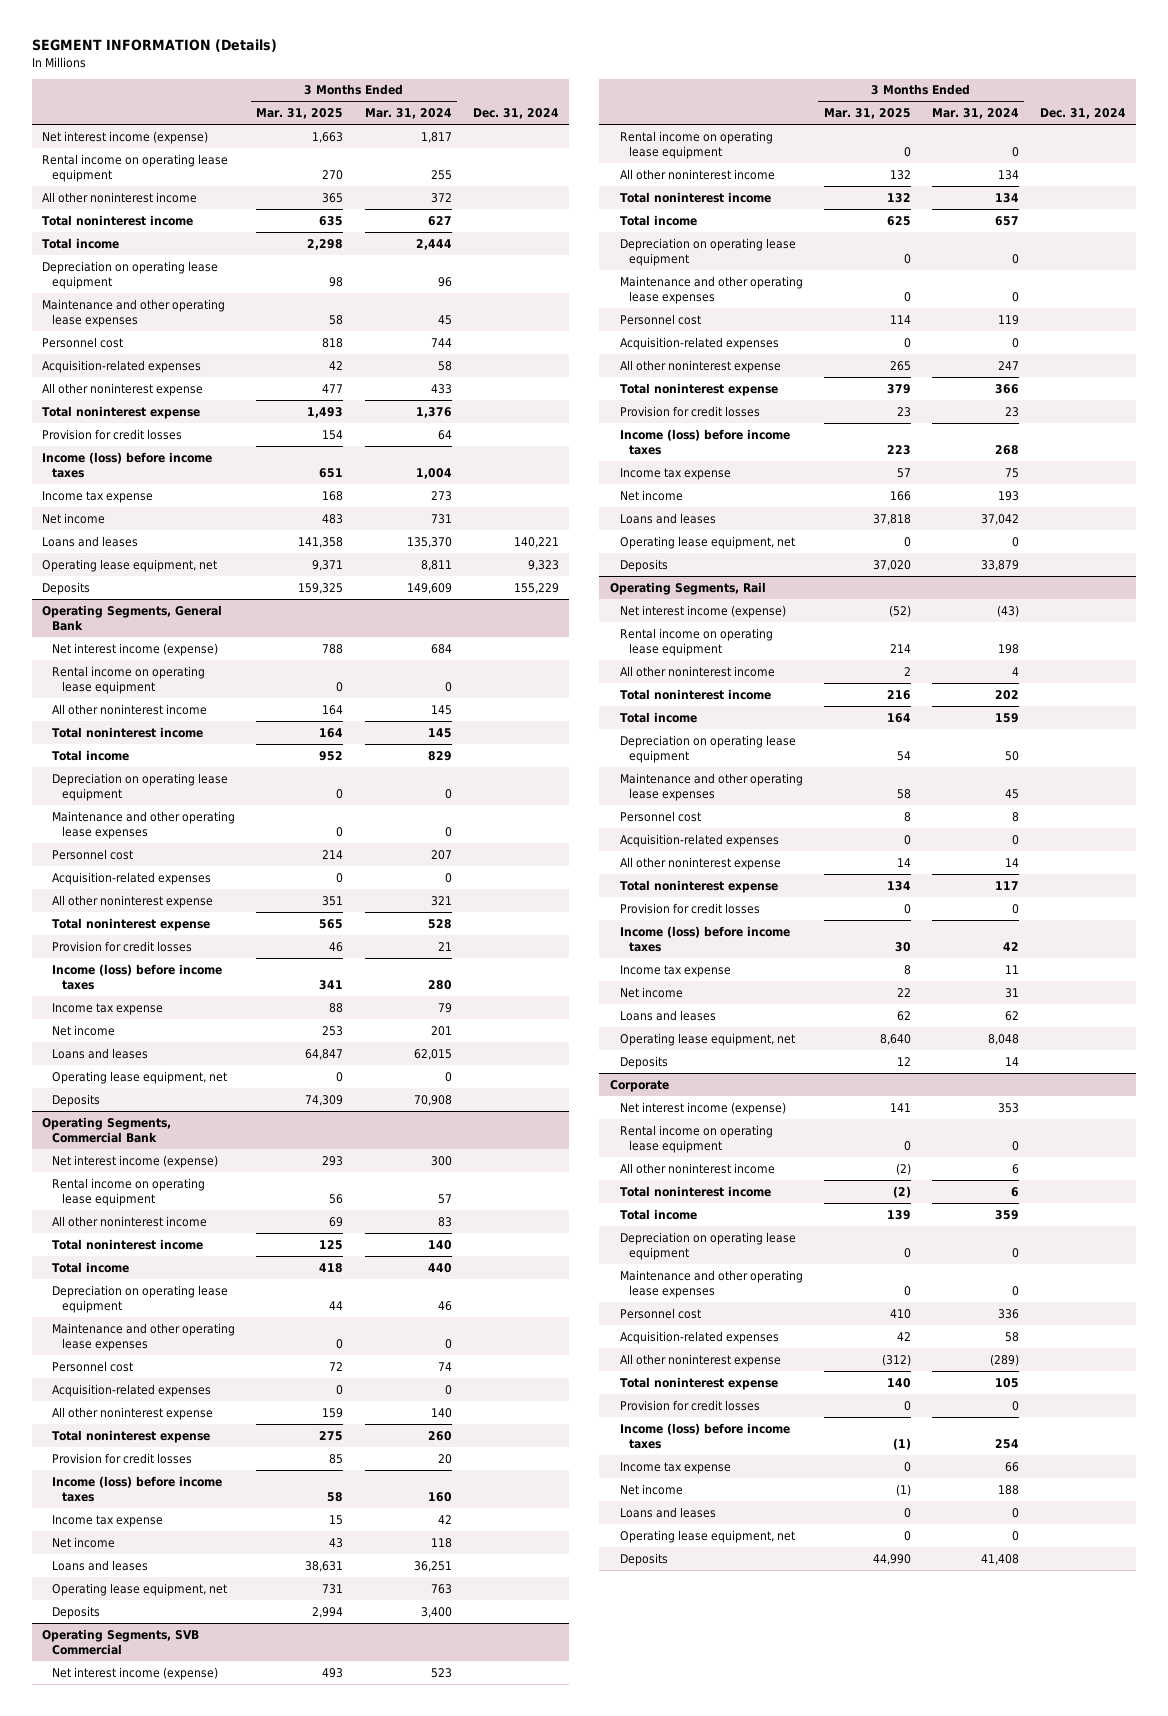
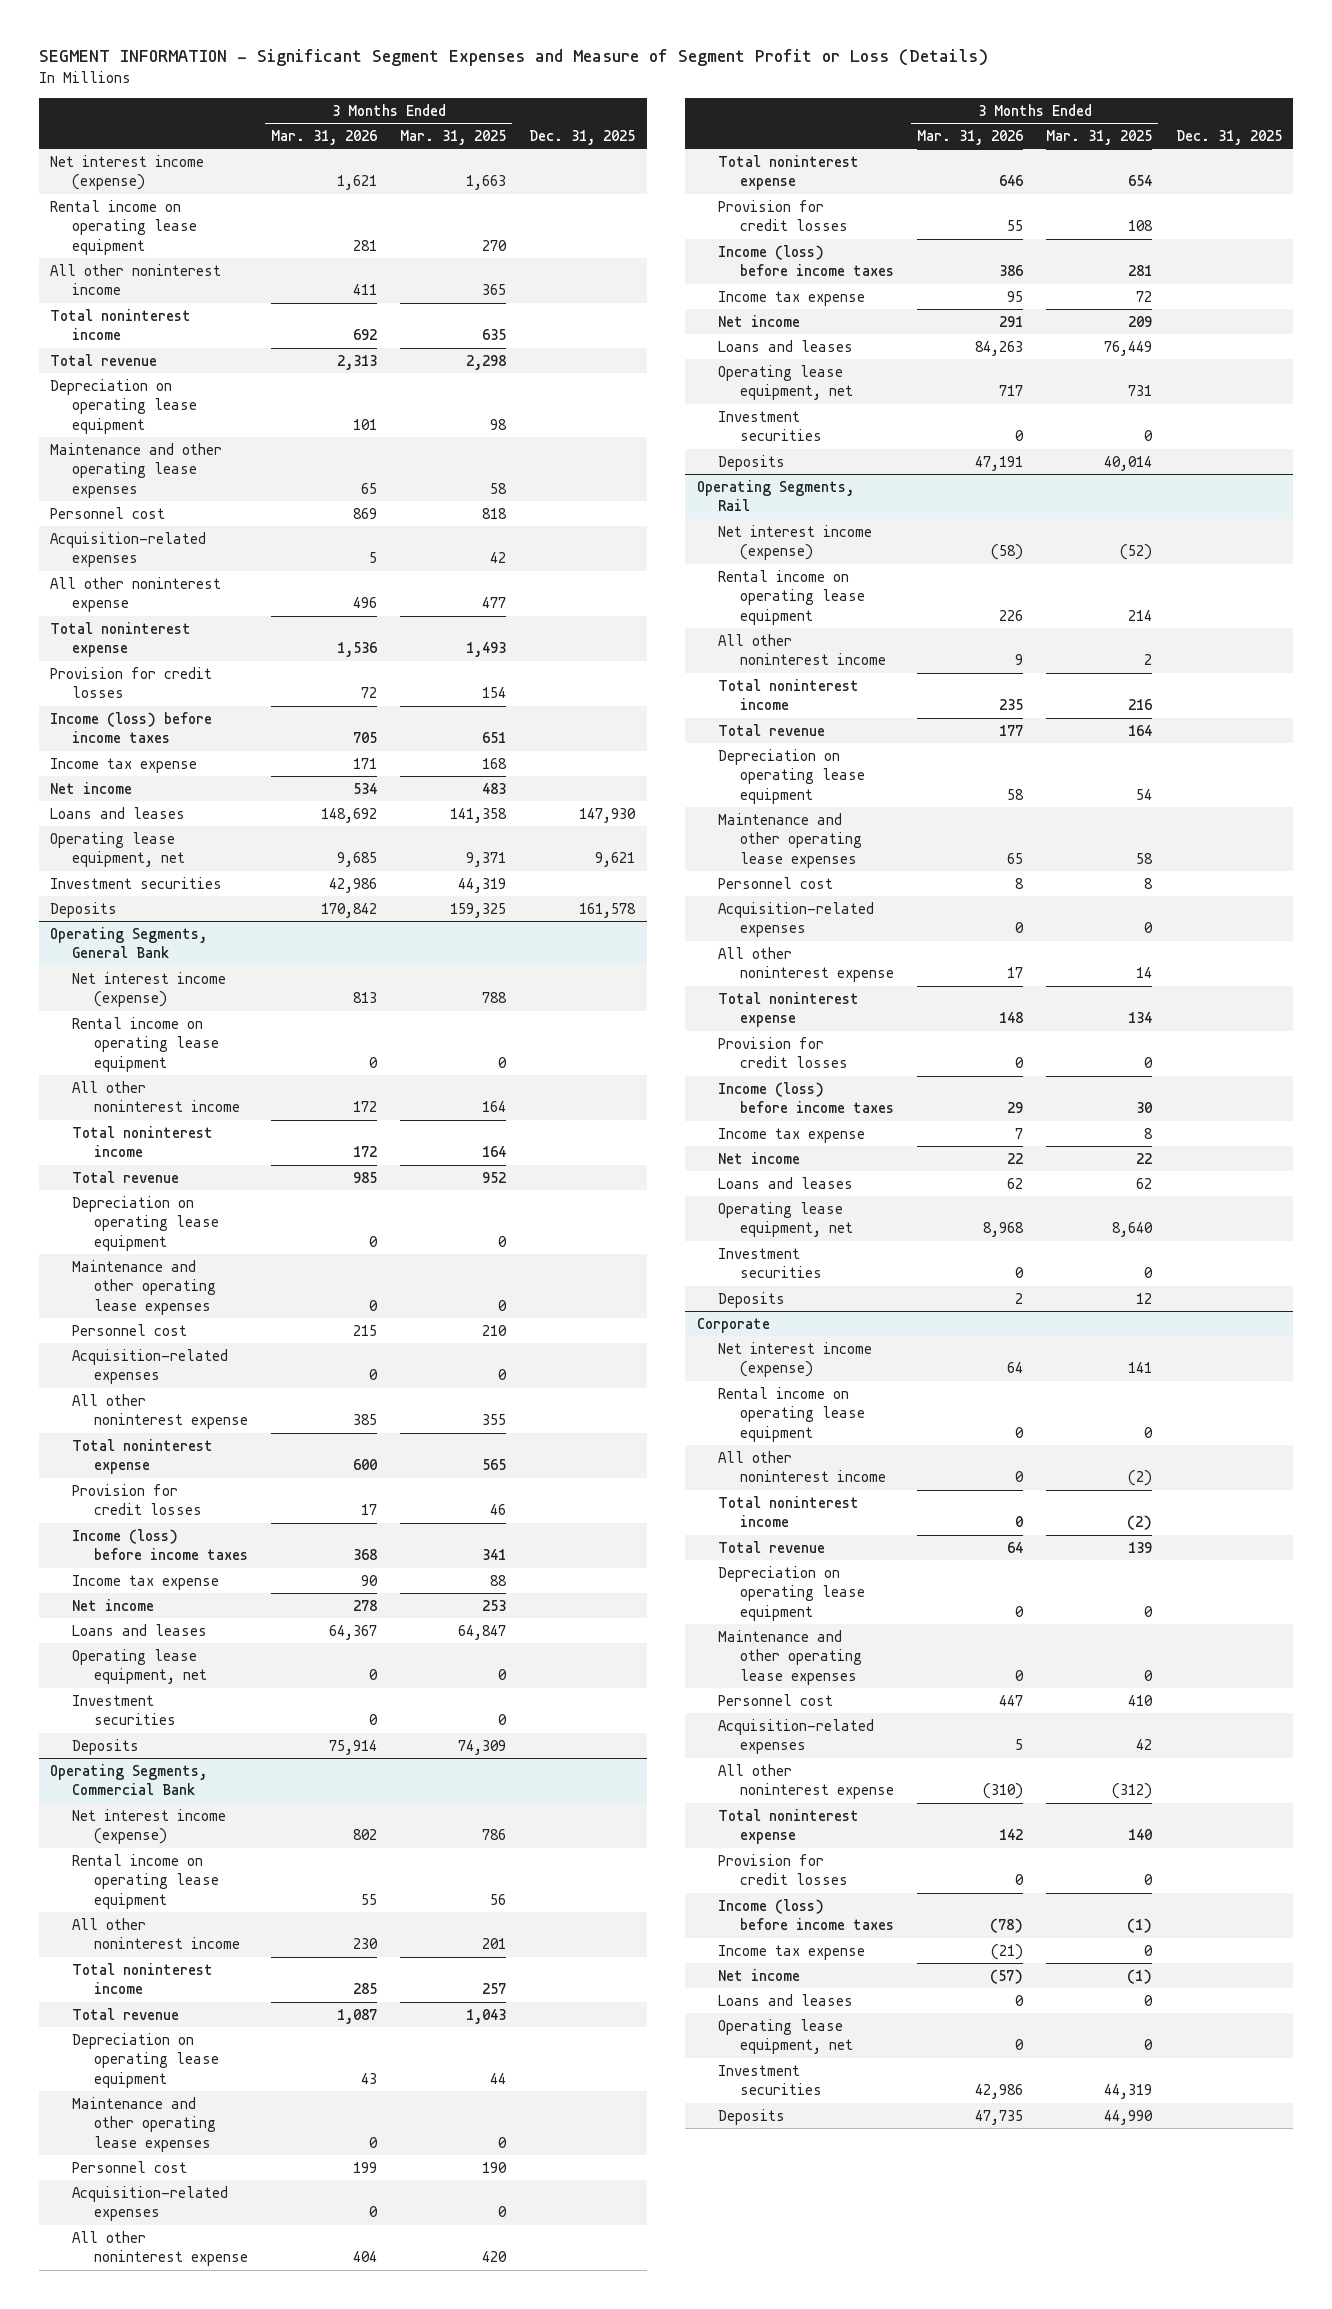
- SEGMENT INFORMATION (Details)
+ SEGMENT INFORMATION - Significant Segment Expenses and Measure of Segment Profit or Loss (Details)
- | 3 Months Ended Mar. 31, 2025 | 3 Months Ended Mar. 31, 2024 | Dec. 31, 2024
+ | 3 Months Ended Mar. 31, 2026 | 3 Months Ended Mar. 31, 2025 | Dec. 31, 2025
- Total income | 2,298 | 2,444 |
+ Total revenue | 2,313 | 2,298 |
+ Investment securities | 42,986 | 44,319 |
@ Operating Segments, General Bank
- Total income | 952 | 829 |
+ Total revenue | 985 | 952 |
- Personnel cost | 214 | 207 |
+ Personnel cost | 215 | 210 |
- All other noninterest expense | 351 | 321 |
+ All other noninterest expense | 385 | 355 |
+ Investment securities | 0 | 0 |
@ Operating Segments, Commercial Bank
- Net interest income (expense) | 293 | 300 |
+ Net interest income (expense) | 802 | 786 |
- All other noninterest income | 69 | 83 |
- Total noninterest income | 125 | 140 |
- Total income | 418 | 440 |
+ All other noninterest income | 230 | 201 |
+ Total noninterest income | 285 | 257 |
+ Total revenue | 1,087 | 1,043 |
- Personnel cost | 72 | 74 |
+ Personnel cost | 199 | 190 |
- All other noninterest expense | 159 | 140 |
- Total noninterest expense | 275 | 260 |
- Provision for credit losses | 85 | 20 |
- Income (loss) before income taxes | 58 | 160 |
- Income tax expense | 15 | 42 |
- Net income | 43 | 118 |
- Loans and leases | 38,631 | 36,251 |
+ All other noninterest expense | 404 | 420 |
+ Total noninterest expense | 646 | 654 |
+ Provision for credit losses | 55 | 108 |
+ Income (loss) before income taxes | 386 | 281 |
+ Income tax expense | 95 | 72 |
+ Net income | 291 | 209 |
+ Loans and leases | 84,263 | 76,449 |
- Deposits | 2,994 | 3,400 |
- Operating Segments, SVB Commercial
- Net interest income (expense) | 493 | 523 |
- Rental income on operating lease equipment | 0 | 0 |
- All other noninterest income | 132 | 134 |
- Total noninterest income | 132 | 134 |
- Total income | 625 | 657 |
- Depreciation on operating lease equipment | 0 | 0 |
- Maintenance and other operating lease expenses | 0 | 0 |
- Personnel cost | 114 | 119 |
- Acquisition-related expenses | 0 | 0 |
- All other noninterest expense | 265 | 247 |
- Total noninterest expense | 379 | 366 |
- Provision for credit losses | 23 | 23 |
- Income (loss) before income taxes | 223 | 268 |
- Income tax expense | 57 | 75 |
- Net income | 166 | 193 |
- Loans and leases | 37,818 | 37,042 |
- Operating lease equipment, net | 0 | 0 |
- Deposits | 37,020 | 33,879 |
@ Operating Segments, Commercial Bank
+ Investment securities | 0 | 0 |
+ Deposits | 47,191 | 40,014 |
@ Operating Segments, Rail
- Total income | 164 | 159 |
+ Total revenue | 177 | 164 |
+ Investment securities | 0 | 0 |
@ Corporate
- Total income | 139 | 359 |
+ Total revenue | 64 | 139 |
+ Investment securities | 42,986 | 44,319 |

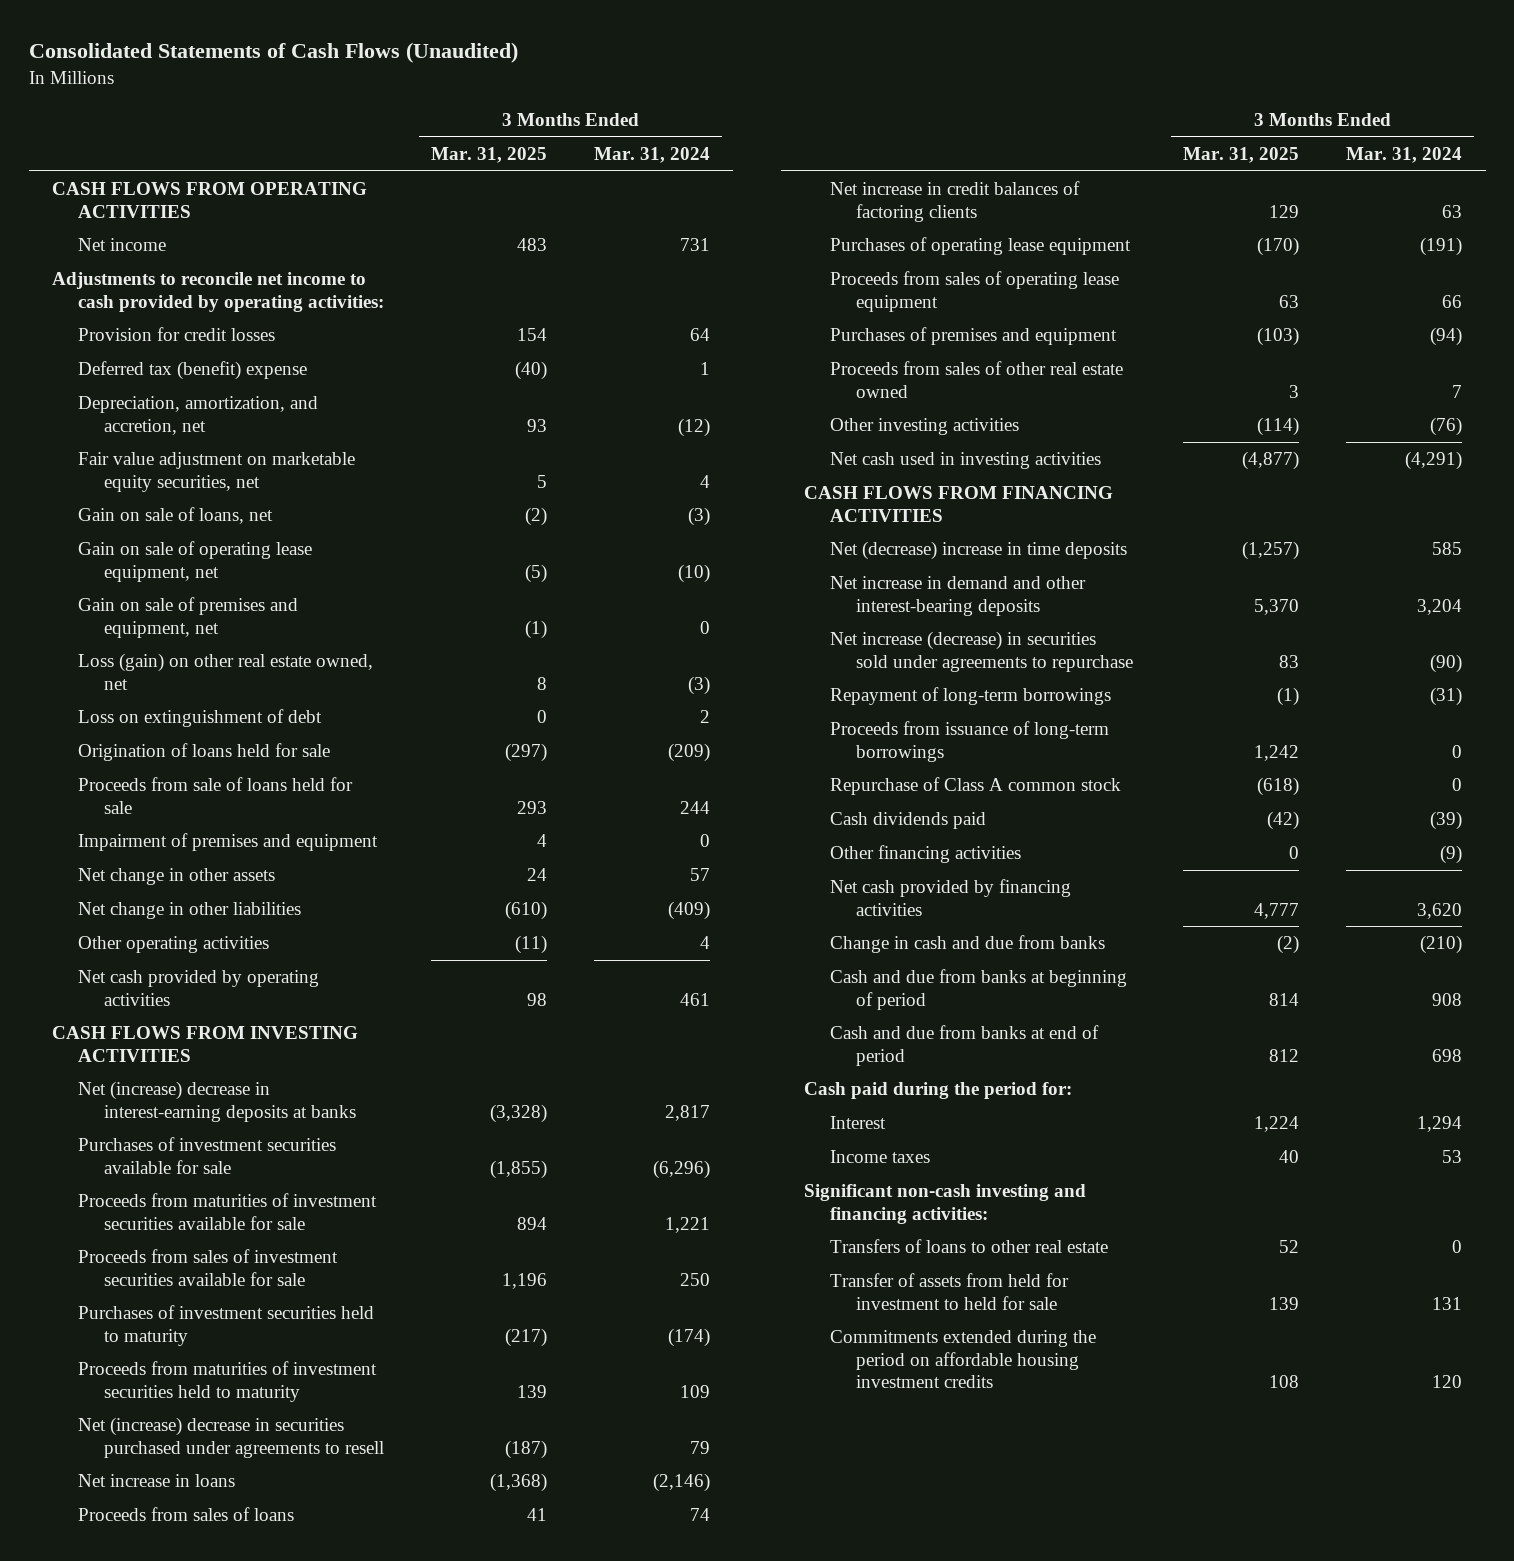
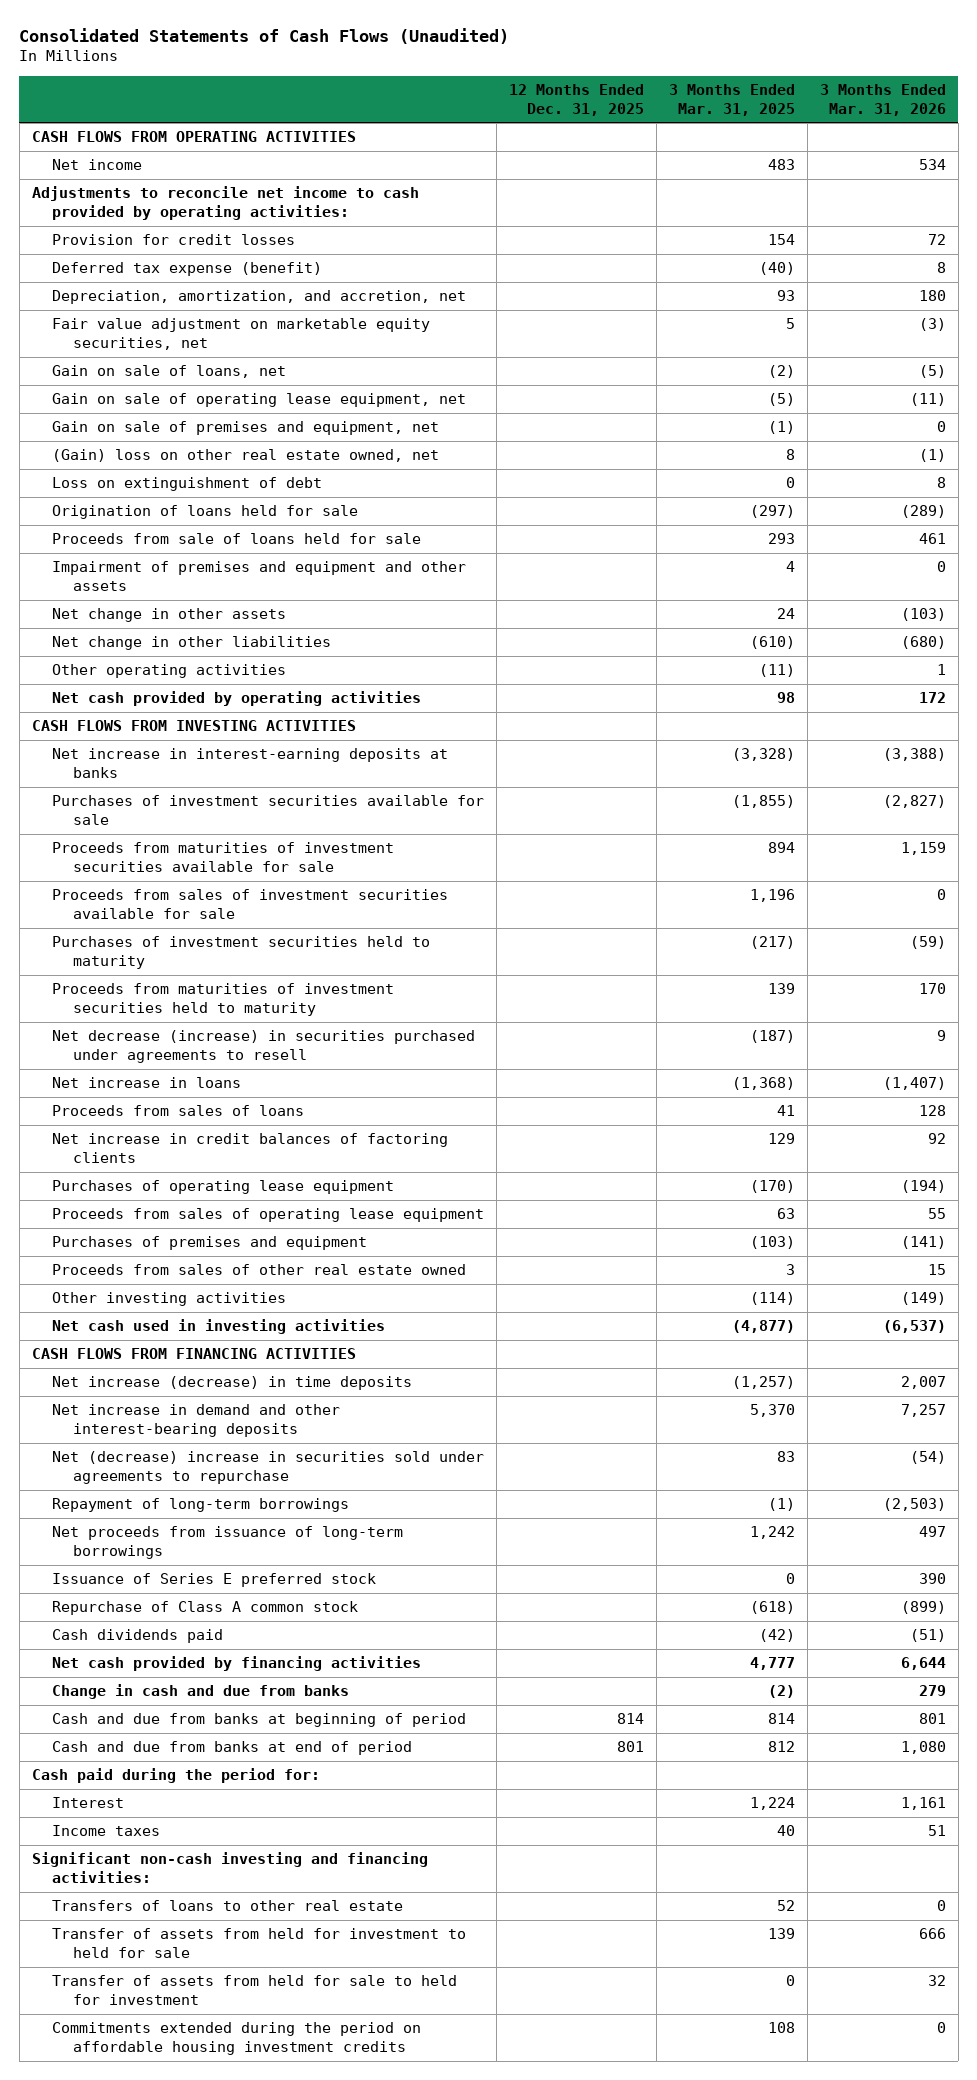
- | 3 Months Ended Mar. 31, 2025 | 3 Months Ended Mar. 31, 2024
+ | 12 Months Ended Dec. 31, 2025 | 3 Months Ended Mar. 31, 2025 | 3 Months Ended Mar. 31, 2026
- Deferred tax (benefit) expense | (40) | 1
+ Deferred tax expense (benefit) | | (40) | 8
- Loss (gain) on other real estate owned, net | 8 | (3)
+ (Gain) loss on other real estate owned, net | | 8 | (1)
- Impairment of premises and equipment | 4 | 0
+ Impairment of premises and equipment and other assets | | 4 | 0
- Net (increase) decrease in interest-earning deposits at banks | (3,328) | 2,817
+ Net increase in interest-earning deposits at banks | | (3,328) | (3,388)
- Net (increase) decrease in securities purchased under agreements to resell | (187) | 79
+ Net decrease (increase) in securities purchased under agreements to resell | | (187) | 9
- Net (decrease) increase in time deposits | (1,257) | 585
+ Net increase (decrease) in time deposits | | (1,257) | 2,007
- Net increase (decrease) in securities sold under agreements to repurchase | 83 | (90)
+ Net (decrease) increase in securities sold under agreements to repurchase | | 83 | (54)
- Proceeds from issuance of long-term borrowings | 1,242 | 0
+ Net proceeds from issuance of long-term borrowings | | 1,242 | 497
+ Issuance of Series E preferred stock | | 0 | 390
- Other financing activities | 0 | (9)
+ Transfer of assets from held for sale to held for investment | | 0 | 32

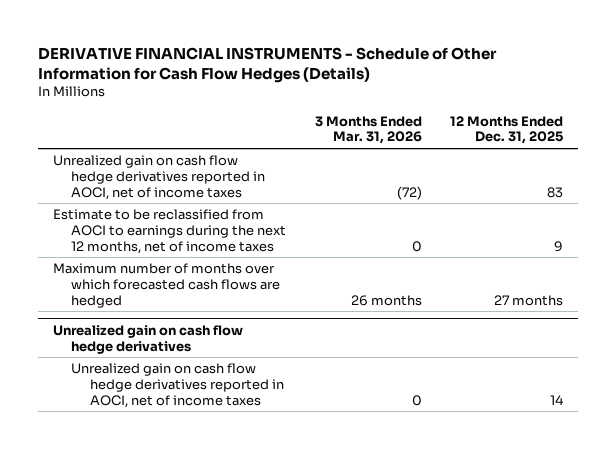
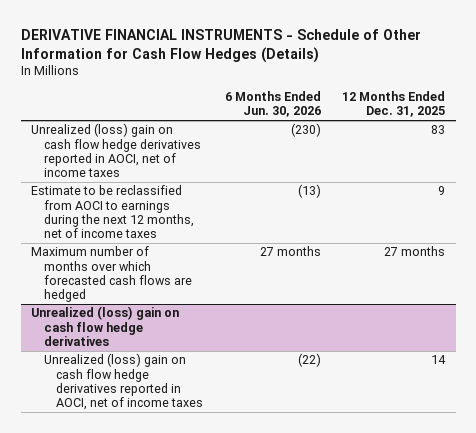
- | 3 Months Ended Mar. 31, 2026 | 12 Months Ended Dec. 31, 2025
+ | 6 Months Ended Jun. 30, 2026 | 12 Months Ended Dec. 31, 2025
- Unrealized gain on cash flow hedge derivatives reported in AOCI, net of income taxes | (72) | 83
+ Unrealized (loss) gain on cash flow hedge derivatives reported in AOCI, net of income taxes | (230) | 83
- Unrealized gain on cash flow hedge derivatives
- Unrealized gain on cash flow hedge derivatives reported in AOCI, net of income taxes | 0 | 14
+ Unrealized (loss) gain on cash flow hedge derivatives
+ Unrealized (loss) gain on cash flow hedge derivatives reported in AOCI, net of income taxes | (22) | 14

